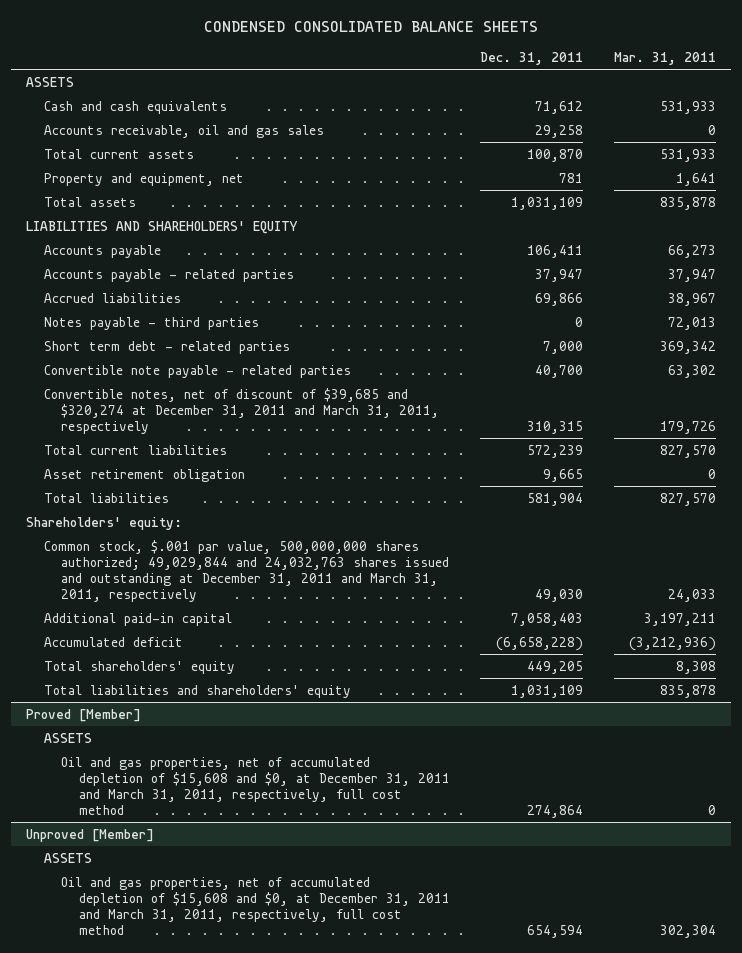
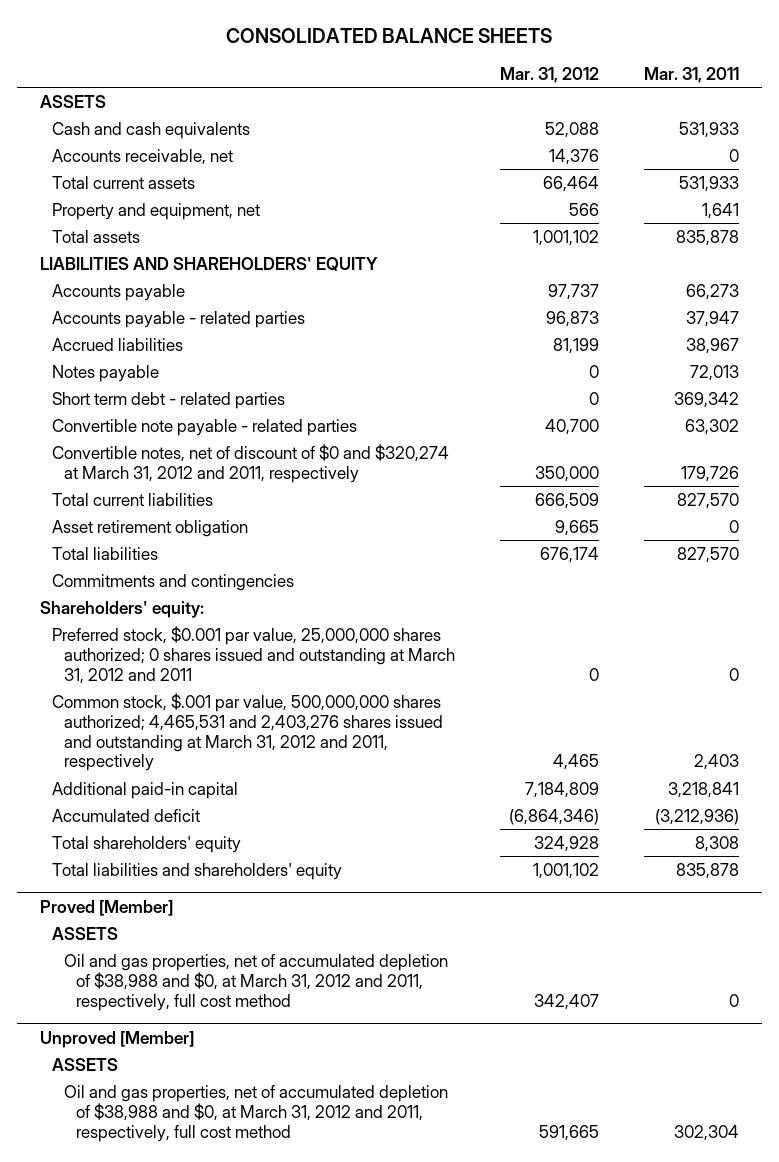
- CONDENSED CONSOLIDATED BALANCE SHEETS
+ CONSOLIDATED BALANCE SHEETS
- | Dec. 31, 2011 | Mar. 31, 2011
+ | Mar. 31, 2012 | Mar. 31, 2011
- Accounts receivable, oil and gas sales | 29,258 | 0
+ Accounts receivable, net | 14,376 | 0
- Notes payable - third parties | 0 | 72,013
+ Notes payable | 0 | 72,013
- Convertible notes, net of discount of $39,685 and $320,274 at December 31, 2011 and March 31, 2011, respectively | 310,315 | 179,726
+ Convertible notes, net of discount of $0 and $320,274 at March 31, 2012 and 2011, respectively | 350,000 | 179,726
+ Commitments and contingencies
- Common stock, $.001 par value, 500,000,000 shares authorized; 49,029,844 and 24,032,763 shares issued and outstanding at December 31, 2011 and March 31, 2011, respectively | 49,030 | 24,033
- Additional paid-in capital | 7,058,403 | 3,197,211
+ Preferred stock, $0.001 par value, 25,000,000 shares authorized; 0 shares issued and outstanding at March 31, 2012 and 2011 | 0 | 0
+ Common stock, $.001 par value, 500,000,000 shares authorized; 4,465,531 and 2,403,276 shares issued and outstanding at March 31, 2012 and 2011, respectively | 4,465 | 2,403
+ Additional paid-in capital | 7,184,809 | 3,218,841
@ Proved [Member]
- Oil and gas properties, net of accumulated depletion of $15,608 and $0, at December 31, 2011 and March 31, 2011, respectively, full cost method | 274,864 | 0
+ Oil and gas properties, net of accumulated depletion of $38,988 and $0, at March 31, 2012 and 2011, respectively, full cost method | 342,407 | 0
@ Unproved [Member]
- Oil and gas properties, net of accumulated depletion of $15,608 and $0, at December 31, 2011 and March 31, 2011, respectively, full cost method | 654,594 | 302,304
+ Oil and gas properties, net of accumulated depletion of $38,988 and $0, at March 31, 2012 and 2011, respectively, full cost method | 591,665 | 302,304

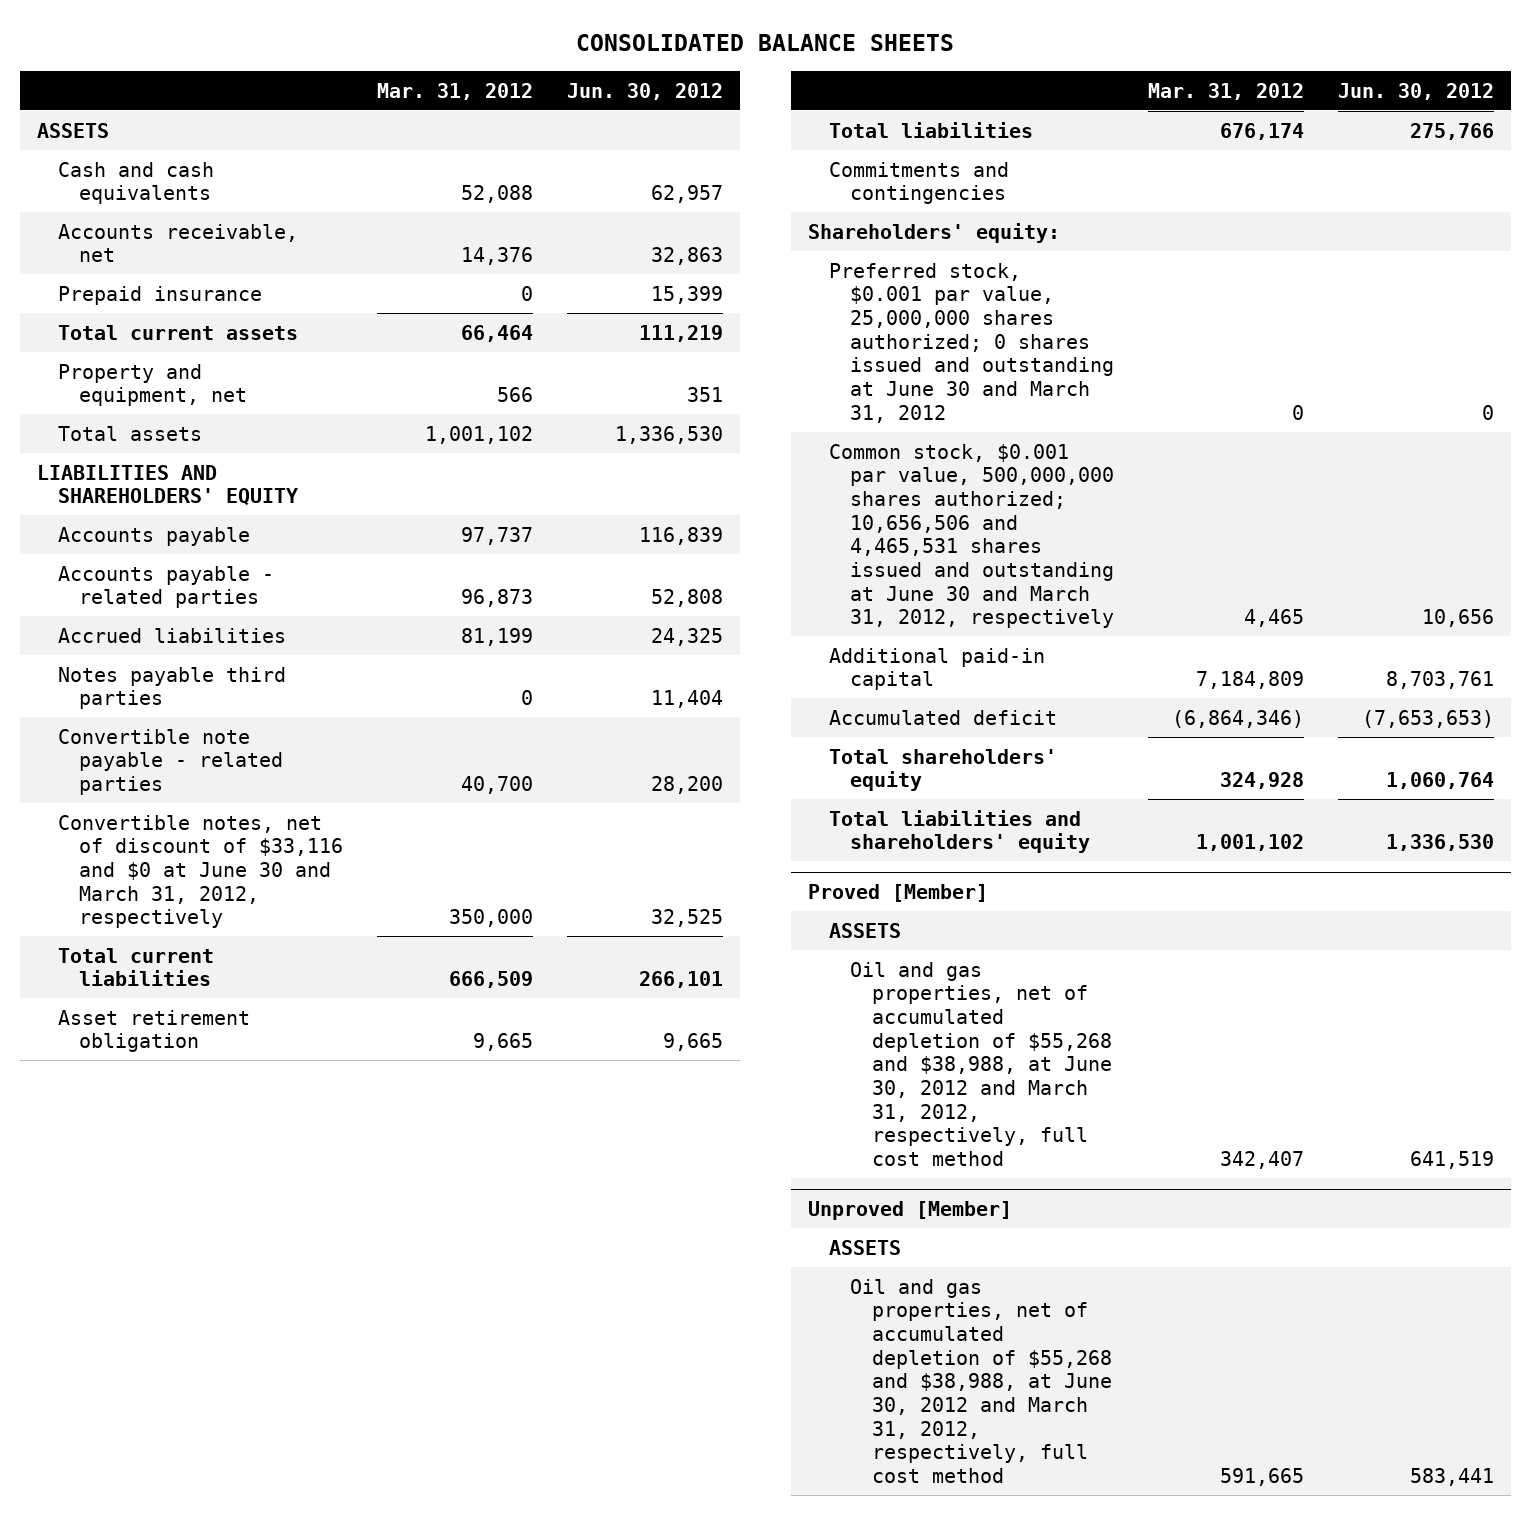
- | Mar. 31, 2012 | Mar. 31, 2011
+ | Mar. 31, 2012 | Jun. 30, 2012
+ Prepaid insurance | 0 | 15,399
- Notes payable | 0 | 72,013
- Short term debt - related parties | 0 | 369,342
+ Notes payable third parties | 0 | 11,404
- Convertible notes, net of discount of $0 and $320,274 at March 31, 2012 and 2011, respectively | 350,000 | 179,726
+ Convertible notes, net of discount of $33,116 and $0 at June 30 and March 31, 2012, respectively | 350,000 | 32,525
- Preferred stock, $0.001 par value, 25,000,000 shares authorized; 0 shares issued and outstanding at March 31, 2012 and 2011 | 0 | 0
- Common stock, $.001 par value, 500,000,000 shares authorized; 4,465,531 and 2,403,276 shares issued and outstanding at March 31, 2012 and 2011, respectively | 4,465 | 2,403
+ Preferred stock, $0.001 par value, 25,000,000 shares authorized; 0 shares issued and outstanding at June 30 and March 31, 2012 | 0 | 0
+ Common stock, $0.001 par value, 500,000,000 shares authorized; 10,656,506 and 4,465,531 shares issued and outstanding at June 30 and March 31, 2012, respectively | 4,465 | 10,656
@ Proved [Member]
- Oil and gas properties, net of accumulated depletion of $38,988 and $0, at March 31, 2012 and 2011, respectively, full cost method | 342,407 | 0
+ Oil and gas properties, net of accumulated depletion of $55,268 and $38,988, at June 30, 2012 and March 31, 2012, respectively, full cost method | 342,407 | 641,519
@ Unproved [Member]
- Oil and gas properties, net of accumulated depletion of $38,988 and $0, at March 31, 2012 and 2011, respectively, full cost method | 591,665 | 302,304
+ Oil and gas properties, net of accumulated depletion of $55,268 and $38,988, at June 30, 2012 and March 31, 2012, respectively, full cost method | 591,665 | 583,441

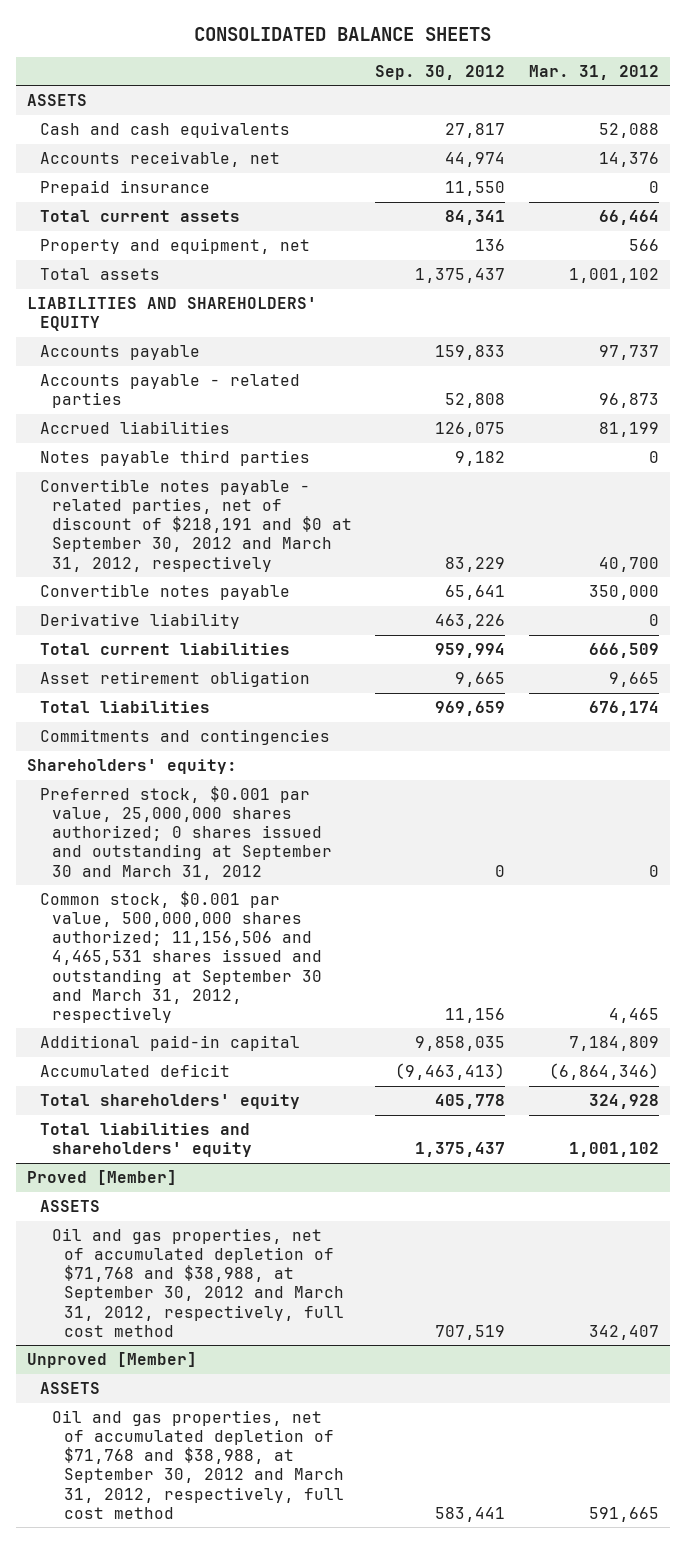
- | Mar. 31, 2012 | Jun. 30, 2012
+ | Sep. 30, 2012 | Mar. 31, 2012
- Convertible note payable - related parties | 40,700 | 28,200
- Convertible notes, net of discount of $33,116 and $0 at June 30 and March 31, 2012, respectively | 350,000 | 32,525
+ Convertible notes payable - related parties, net of discount of $218,191 and $0 at September 30, 2012 and March 31, 2012, respectively | 83,229 | 40,700
+ Convertible notes payable | 65,641 | 350,000
+ Derivative liability | 463,226 | 0
- Preferred stock, $0.001 par value, 25,000,000 shares authorized; 0 shares issued and outstanding at June 30 and March 31, 2012 | 0 | 0
- Common stock, $0.001 par value, 500,000,000 shares authorized; 10,656,506 and 4,465,531 shares issued and outstanding at June 30 and March 31, 2012, respectively | 4,465 | 10,656
+ Preferred stock, $0.001 par value, 25,000,000 shares authorized; 0 shares issued and outstanding at September 30 and March 31, 2012 | 0 | 0
+ Common stock, $0.001 par value, 500,000,000 shares authorized; 11,156,506 and 4,465,531 shares issued and outstanding at September 30 and March 31, 2012, respectively | 11,156 | 4,465
@ Proved [Member]
- Oil and gas properties, net of accumulated depletion of $55,268 and $38,988, at June 30, 2012 and March 31, 2012, respectively, full cost method | 342,407 | 641,519
+ Oil and gas properties, net of accumulated depletion of $71,768 and $38,988, at September 30, 2012 and March 31, 2012, respectively, full cost method | 707,519 | 342,407
@ Unproved [Member]
- Oil and gas properties, net of accumulated depletion of $55,268 and $38,988, at June 30, 2012 and March 31, 2012, respectively, full cost method | 591,665 | 583,441
+ Oil and gas properties, net of accumulated depletion of $71,768 and $38,988, at September 30, 2012 and March 31, 2012, respectively, full cost method | 583,441 | 591,665

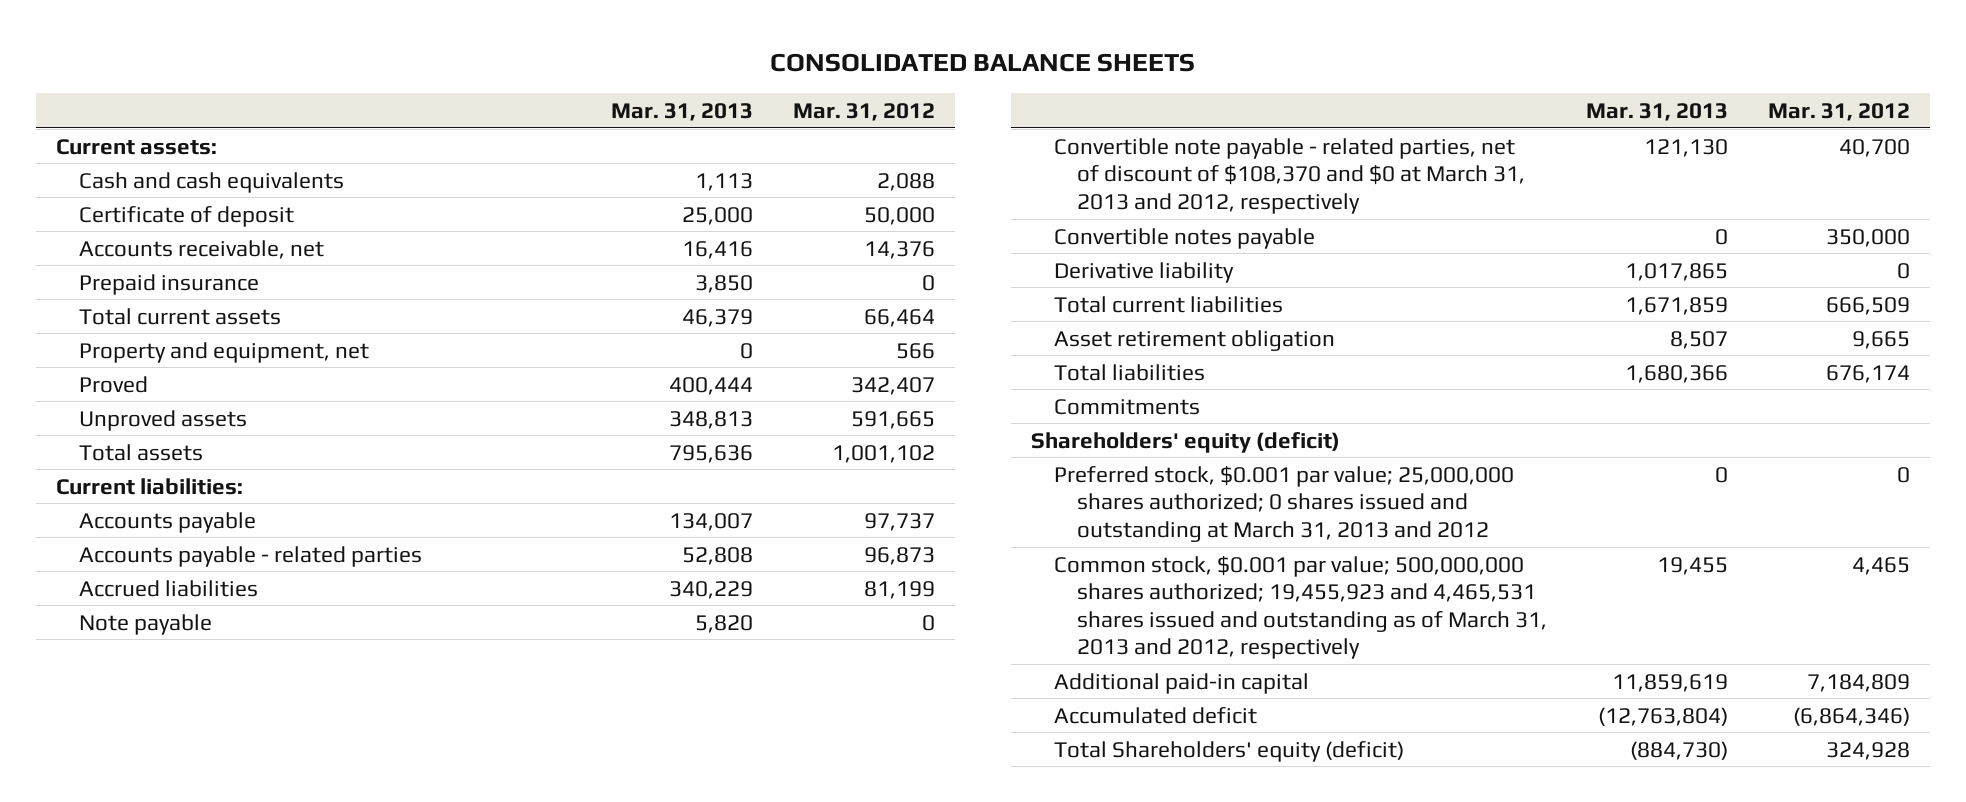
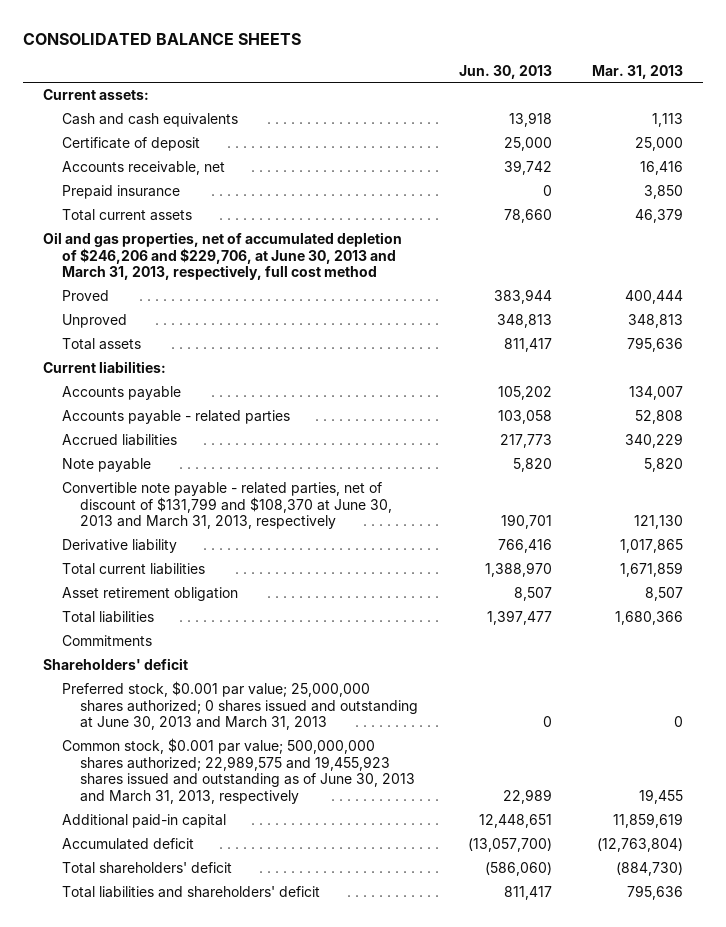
- | Mar. 31, 2013 | Mar. 31, 2012
+ | Jun. 30, 2013 | Mar. 31, 2013
- Property and equipment, net | 0 | 566
+ Oil and gas properties, net of accumulated depletion of $246,206 and $229,706, at June 30, 2013 and March 31, 2013, respectively, full cost method
- Unproved assets | 348,813 | 591,665
+ Unproved | 348,813 | 348,813
- Convertible note payable - related parties, net of discount of $108,370 and $0 at March 31, 2013 and 2012, respectively | 121,130 | 40,700
- Convertible notes payable | 0 | 350,000
+ Convertible note payable - related parties, net of discount of $131,799 and $108,370 at June 30, 2013 and March 31, 2013, respectively | 190,701 | 121,130
- Shareholders' equity (deficit)
- Preferred stock, $0.001 par value; 25,000,000 shares authorized; 0 shares issued and outstanding at March 31, 2013 and 2012 | 0 | 0
- Common stock, $0.001 par value; 500,000,000 shares authorized; 19,455,923 and 4,465,531 shares issued and outstanding as of March 31, 2013 and 2012, respectively | 19,455 | 4,465
+ Shareholders' deficit
+ Preferred stock, $0.001 par value; 25,000,000 shares authorized; 0 shares issued and outstanding at June 30, 2013 and March 31, 2013 | 0 | 0
+ Common stock, $0.001 par value; 500,000,000 shares authorized; 22,989,575 and 19,455,923 shares issued and outstanding as of June 30, 2013 and March 31, 2013, respectively | 22,989 | 19,455
- Total Shareholders' equity (deficit) | (884,730) | 324,928
+ Total shareholders' deficit | (586,060) | (884,730)
+ Total liabilities and shareholders' deficit | 811,417 | 795,636

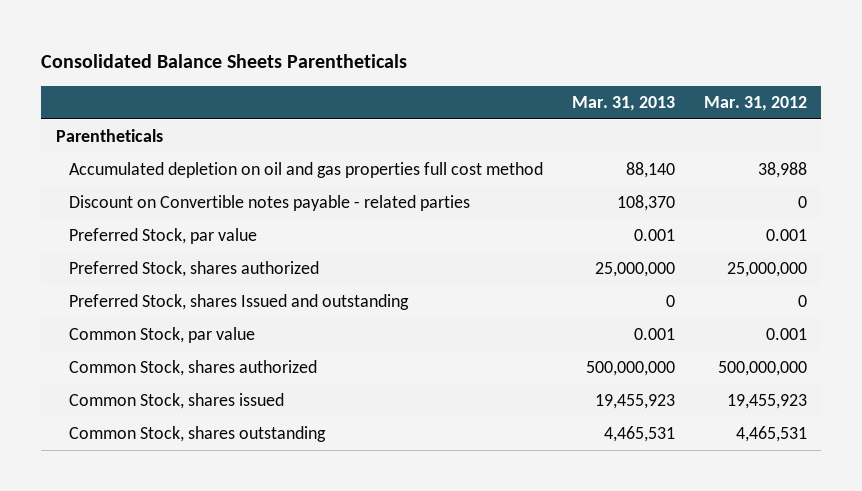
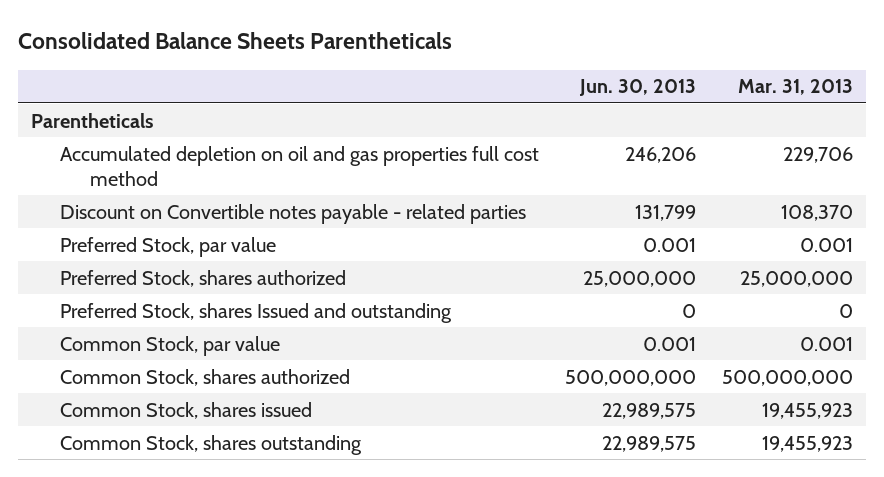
- | Mar. 31, 2013 | Mar. 31, 2012
+ | Jun. 30, 2013 | Mar. 31, 2013
- Accumulated depletion on oil and gas properties full cost method | 88,140 | 38,988
+ Accumulated depletion on oil and gas properties full cost method | 246,206 | 229,706
- Common Stock, shares outstanding | 4,465,531 | 4,465,531
+ Common Stock, shares outstanding | 22,989,575 | 19,455,923

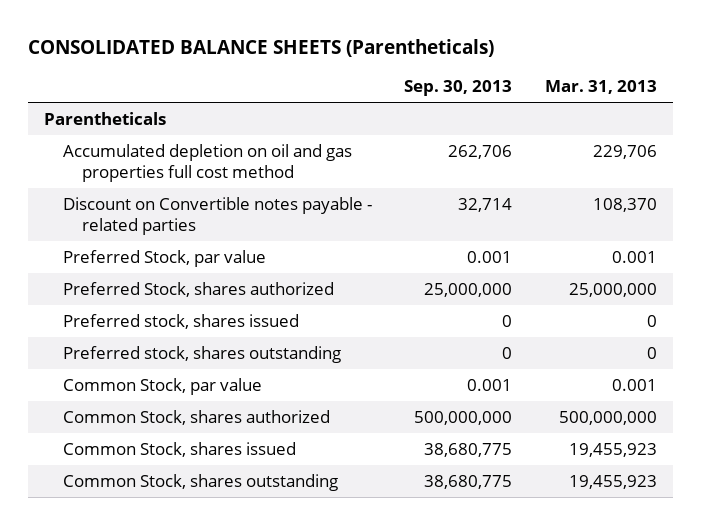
- Consolidated Balance Sheets Parentheticals
+ CONSOLIDATED BALANCE SHEETS (Parentheticals)
- | Jun. 30, 2013 | Mar. 31, 2013
+ | Sep. 30, 2013 | Mar. 31, 2013
- Preferred Stock, shares Issued and outstanding | 0 | 0
+ Preferred stock, shares issued | 0 | 0
+ Preferred stock, shares outstanding | 0 | 0

